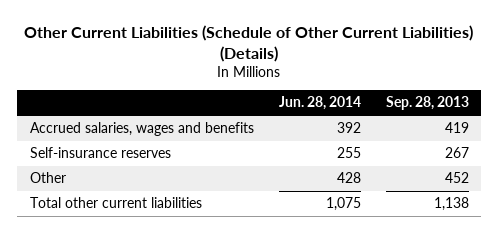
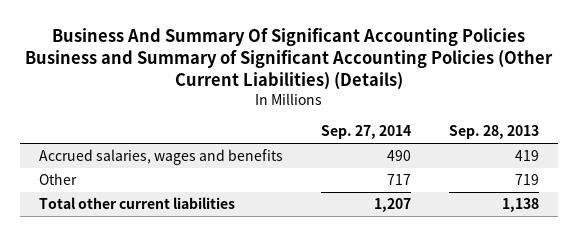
- Other Current Liabilities (Schedule of Other Current Liabilities) (Details)
+ Business And Summary Of Significant Accounting Policies Business and Summary of Significant Accounting Policies (Other Current Liabilities) (Details)
- | Jun. 28, 2014 | Sep. 28, 2013
+ | Sep. 27, 2014 | Sep. 28, 2013
- Self-insurance reserves | 255 | 267
- Other | 428 | 452
+ Other | 717 | 719

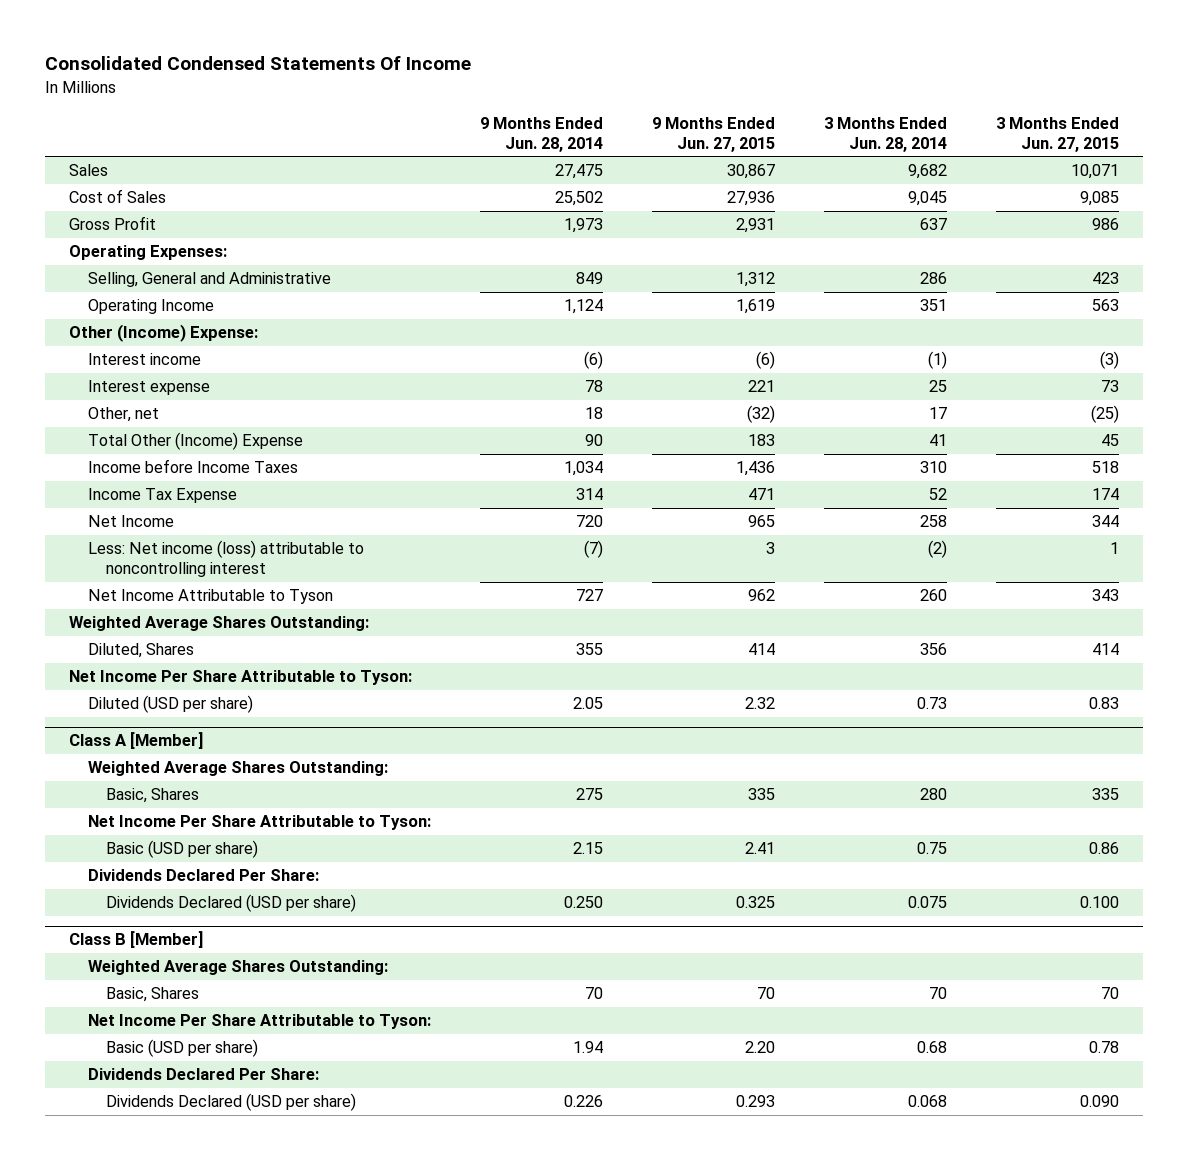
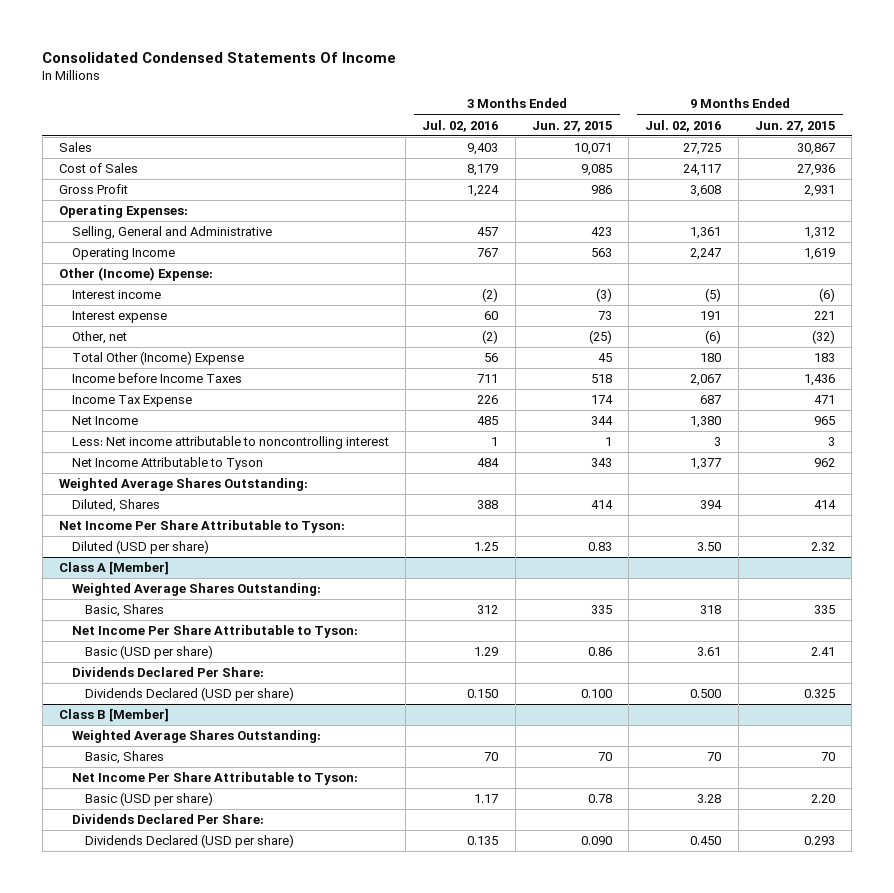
- | 9 Months Ended Jun. 28, 2014 | 9 Months Ended Jun. 27, 2015 | 3 Months Ended Jun. 28, 2014 | 3 Months Ended Jun. 27, 2015
+ | 3 Months Ended Jul. 02, 2016 | 3 Months Ended Jun. 27, 2015 | 9 Months Ended Jul. 02, 2016 | 9 Months Ended Jun. 27, 2015
- Less: Net income (loss) attributable to noncontrolling interest | (7) | 3 | (2) | 1
+ Less: Net income attributable to noncontrolling interest | 1 | 1 | 3 | 3

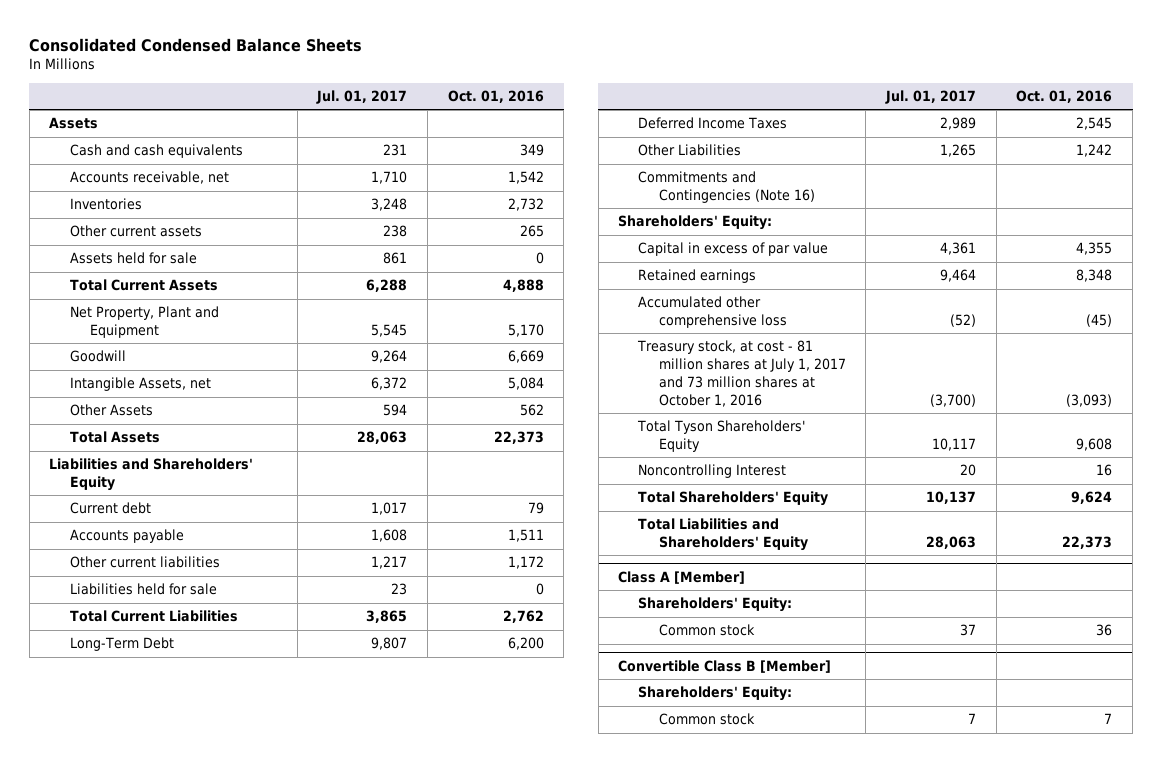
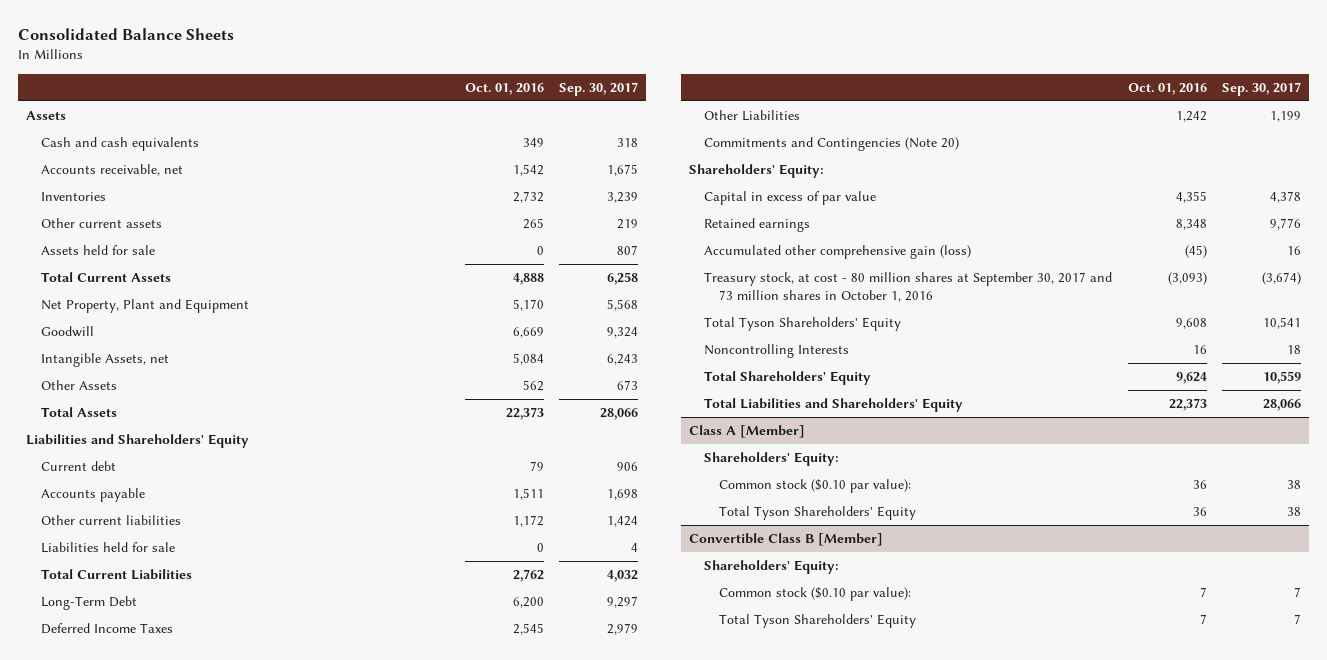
- Consolidated Condensed Balance Sheets
+ Consolidated Balance Sheets
- | Jul. 01, 2017 | Oct. 01, 2016
+ | Oct. 01, 2016 | Sep. 30, 2017
- Commitments and Contingencies (Note 16)
+ Commitments and Contingencies (Note 20)
- Accumulated other comprehensive loss | (52) | (45)
- Treasury stock, at cost - 81 million shares at July 1, 2017 and 73 million shares at October 1, 2016 | (3,700) | (3,093)
+ Accumulated other comprehensive gain (loss) | (45) | 16
+ Treasury stock, at cost - 80 million shares at September 30, 2017 and 73 million shares in October 1, 2016 | (3,093) | (3,674)
- Noncontrolling Interest | 20 | 16
+ Noncontrolling Interests | 16 | 18
@ Class A [Member]
- Common stock | 37 | 36
+ Common stock ($0.10 par value): | 36 | 38
+ Total Tyson Shareholders' Equity | 36 | 38
@ Convertible Class B [Member]
- Common stock | 7 | 7
+ Common stock ($0.10 par value): | 7 | 7
+ Total Tyson Shareholders' Equity | 7 | 7

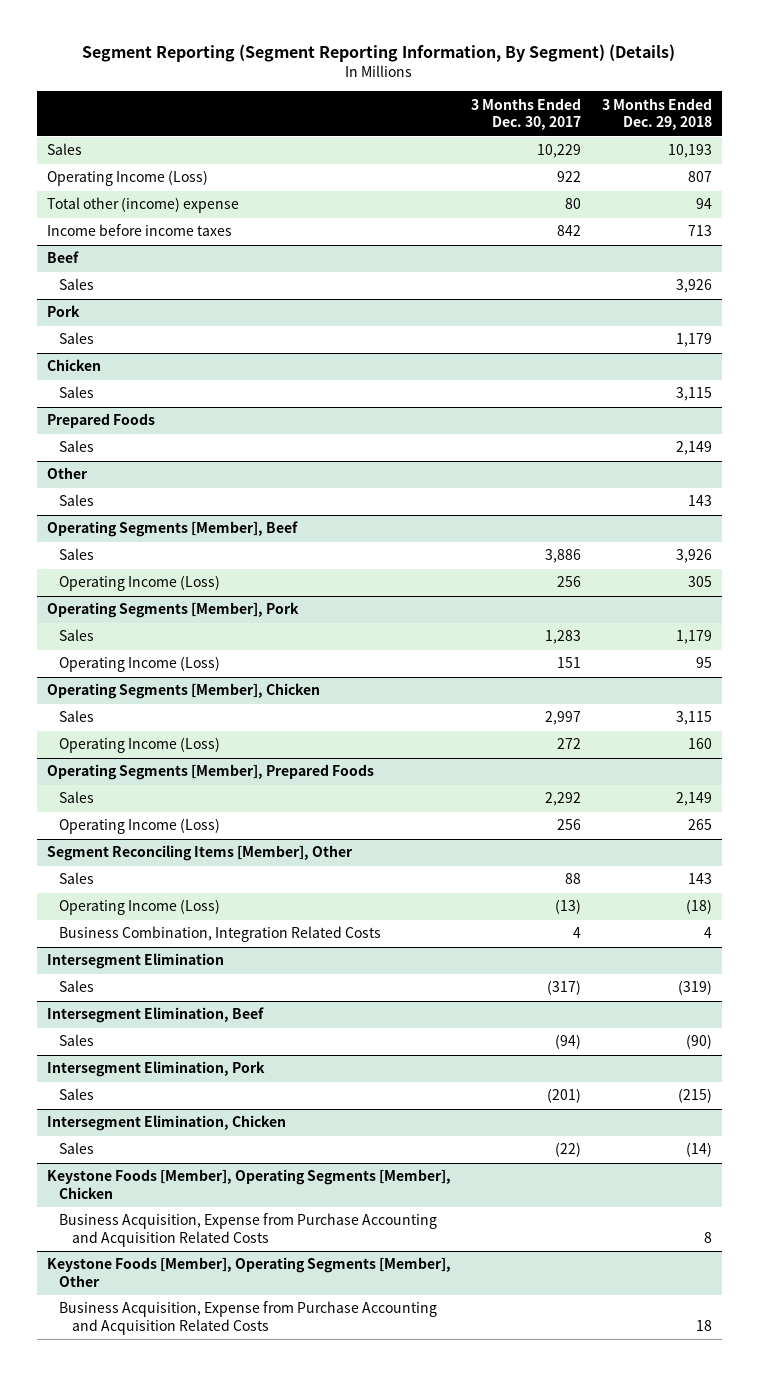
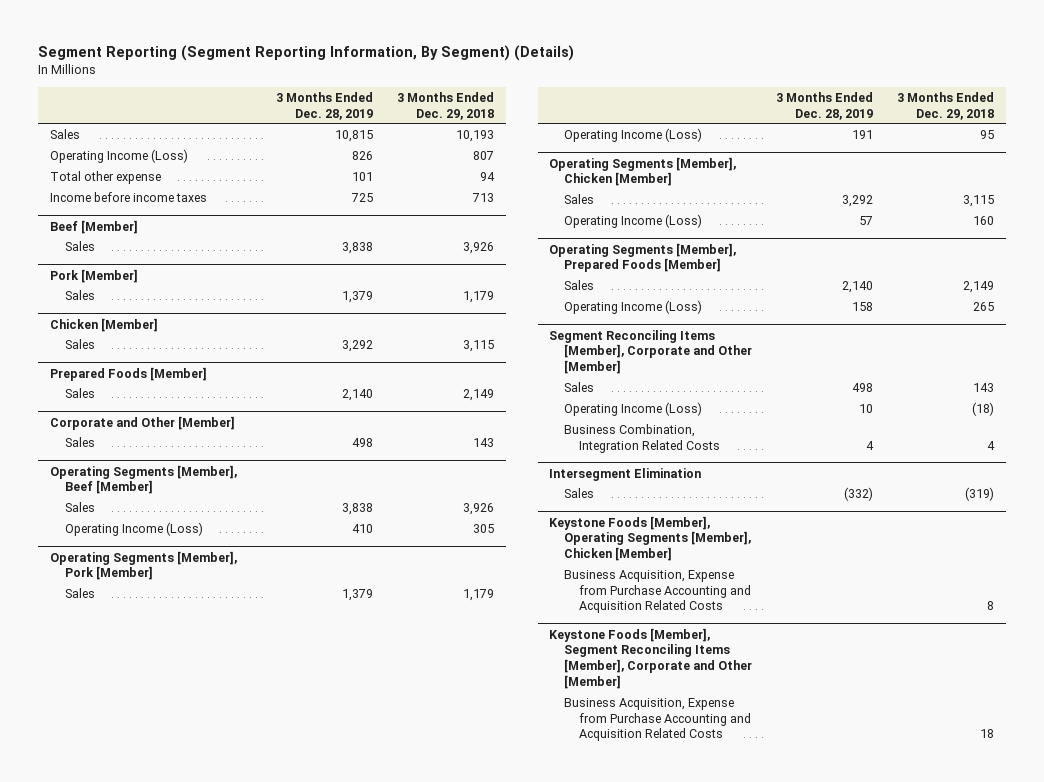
- | 3 Months Ended Dec. 30, 2017 | 3 Months Ended Dec. 29, 2018
+ | 3 Months Ended Dec. 28, 2019 | 3 Months Ended Dec. 29, 2018
- Total other (income) expense | 80 | 94
+ Total other expense | 101 | 94
- Beef
+ Beef [Member]
- Pork
+ Pork [Member]
- Chicken
+ Chicken [Member]
- Prepared Foods
+ Prepared Foods [Member]
- Other
+ Corporate and Other [Member]
- Operating Segments [Member], Beef
+ Operating Segments [Member], Beef [Member]
- Operating Segments [Member], Pork
+ Operating Segments [Member], Pork [Member]
- Operating Segments [Member], Chicken
+ Operating Segments [Member], Chicken [Member]
- Operating Segments [Member], Prepared Foods
+ Operating Segments [Member], Prepared Foods [Member]
- Segment Reconciling Items [Member], Other
+ Segment Reconciling Items [Member], Corporate and Other [Member]
- Intersegment Elimination, Beef
- Sales | (94) | (90)
- Intersegment Elimination, Pork
- Sales | (201) | (215)
- Intersegment Elimination, Chicken
- Sales | (22) | (14)
- Keystone Foods [Member], Operating Segments [Member], Chicken
+ Keystone Foods [Member], Operating Segments [Member], Chicken [Member]
- Keystone Foods [Member], Operating Segments [Member], Other
+ Keystone Foods [Member], Segment Reconciling Items [Member], Corporate and Other [Member]

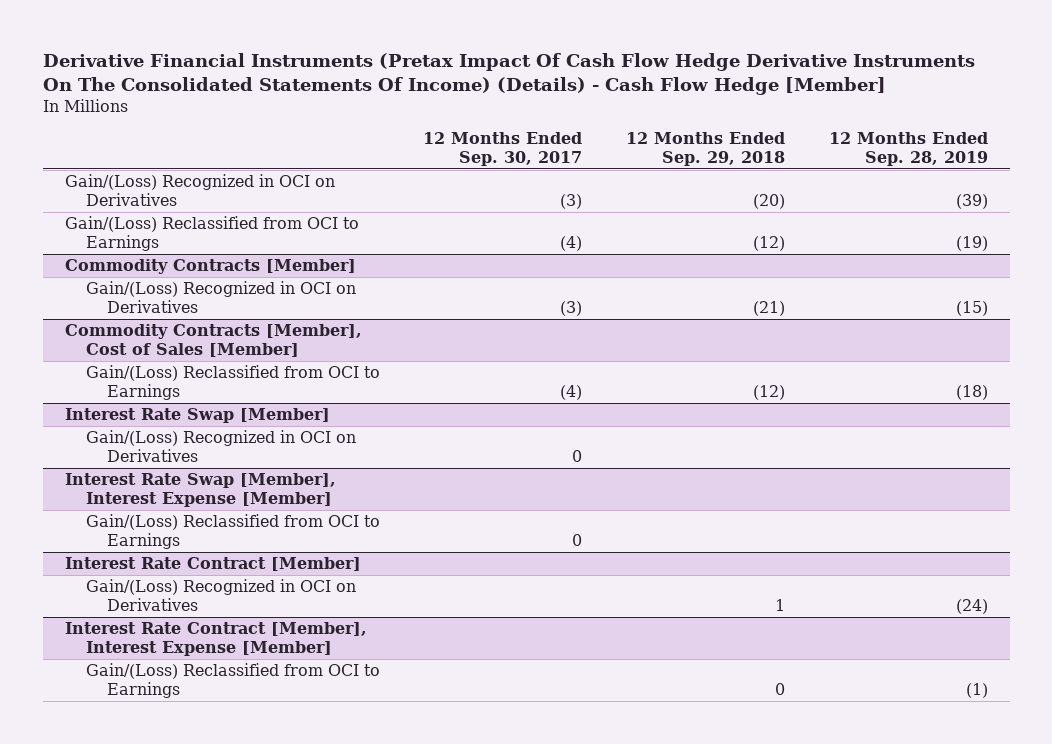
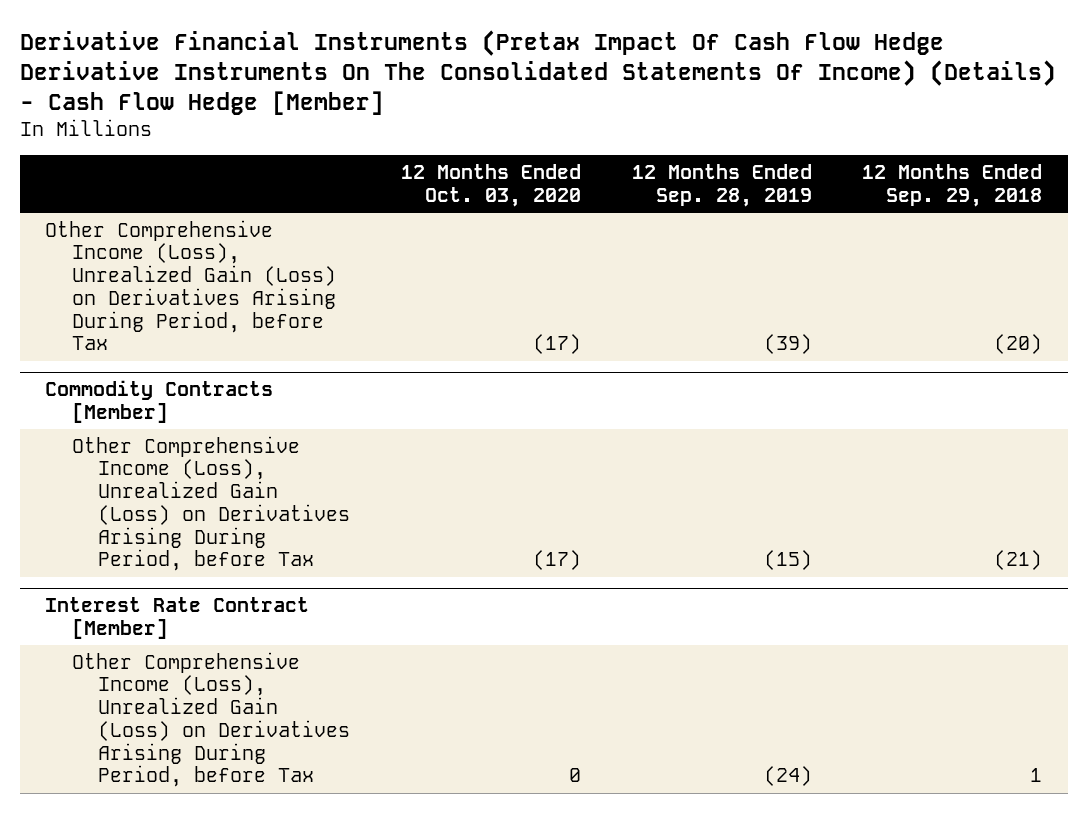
- | 12 Months Ended Sep. 30, 2017 | 12 Months Ended Sep. 29, 2018 | 12 Months Ended Sep. 28, 2019
+ | 12 Months Ended Oct. 03, 2020 | 12 Months Ended Sep. 28, 2019 | 12 Months Ended Sep. 29, 2018
- Gain/(Loss) Recognized in OCI on Derivatives | (3) | (20) | (39)
- Gain/(Loss) Reclassified from OCI to Earnings | (4) | (12) | (19)
+ Other Comprehensive Income (Loss), Unrealized Gain (Loss) on Derivatives Arising During Period, before Tax | (17) | (39) | (20)
@ Commodity Contracts [Member]
- Gain/(Loss) Recognized in OCI on Derivatives | (3) | (21) | (15)
- Commodity Contracts [Member], Cost of Sales [Member]
- Gain/(Loss) Reclassified from OCI to Earnings | (4) | (12) | (18)
- Interest Rate Swap [Member]
- Gain/(Loss) Recognized in OCI on Derivatives | 0 | |
- Interest Rate Swap [Member], Interest Expense [Member]
- Gain/(Loss) Reclassified from OCI to Earnings | 0 | |
@ Commodity Contracts [Member]
+ Other Comprehensive Income (Loss), Unrealized Gain (Loss) on Derivatives Arising During Period, before Tax | (17) | (15) | (21)
@ Interest Rate Contract [Member]
- Gain/(Loss) Recognized in OCI on Derivatives | | 1 | (24)
- Interest Rate Contract [Member], Interest Expense [Member]
- Gain/(Loss) Reclassified from OCI to Earnings | | 0 | (1)
@ Interest Rate Contract [Member]
+ Other Comprehensive Income (Loss), Unrealized Gain (Loss) on Derivatives Arising During Period, before Tax | 0 | (24) | 1

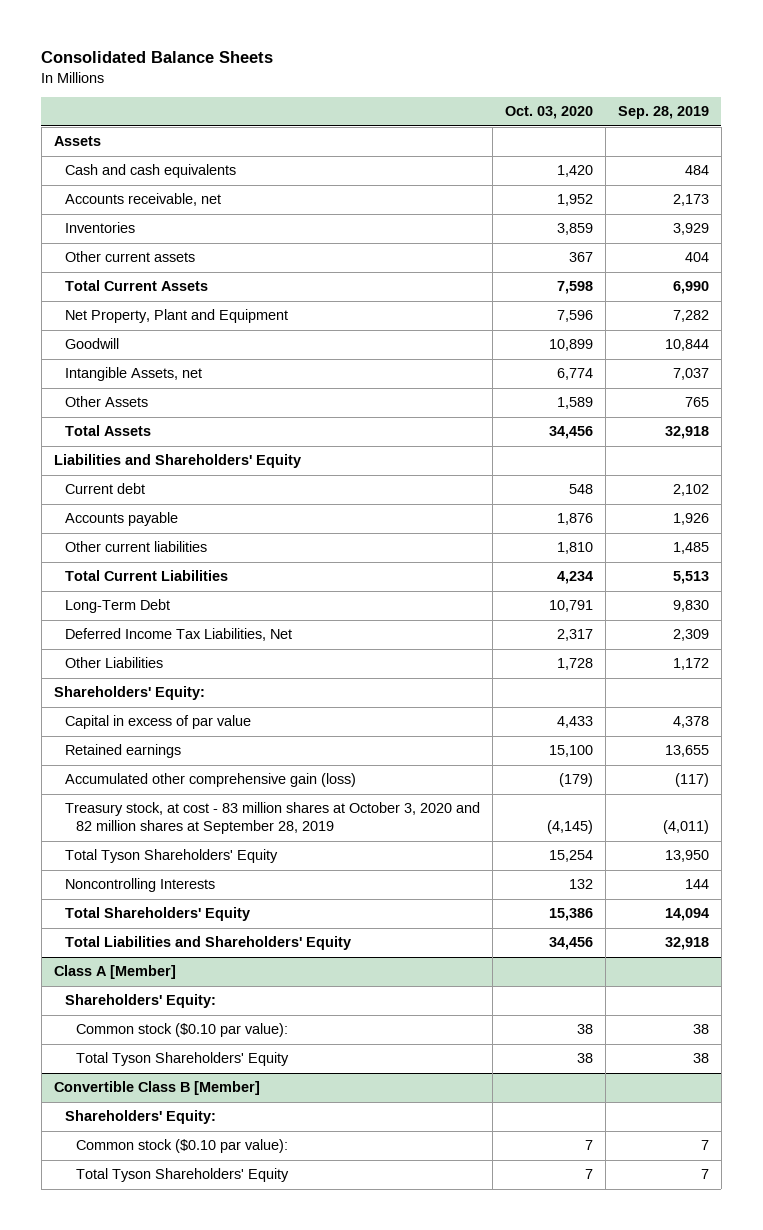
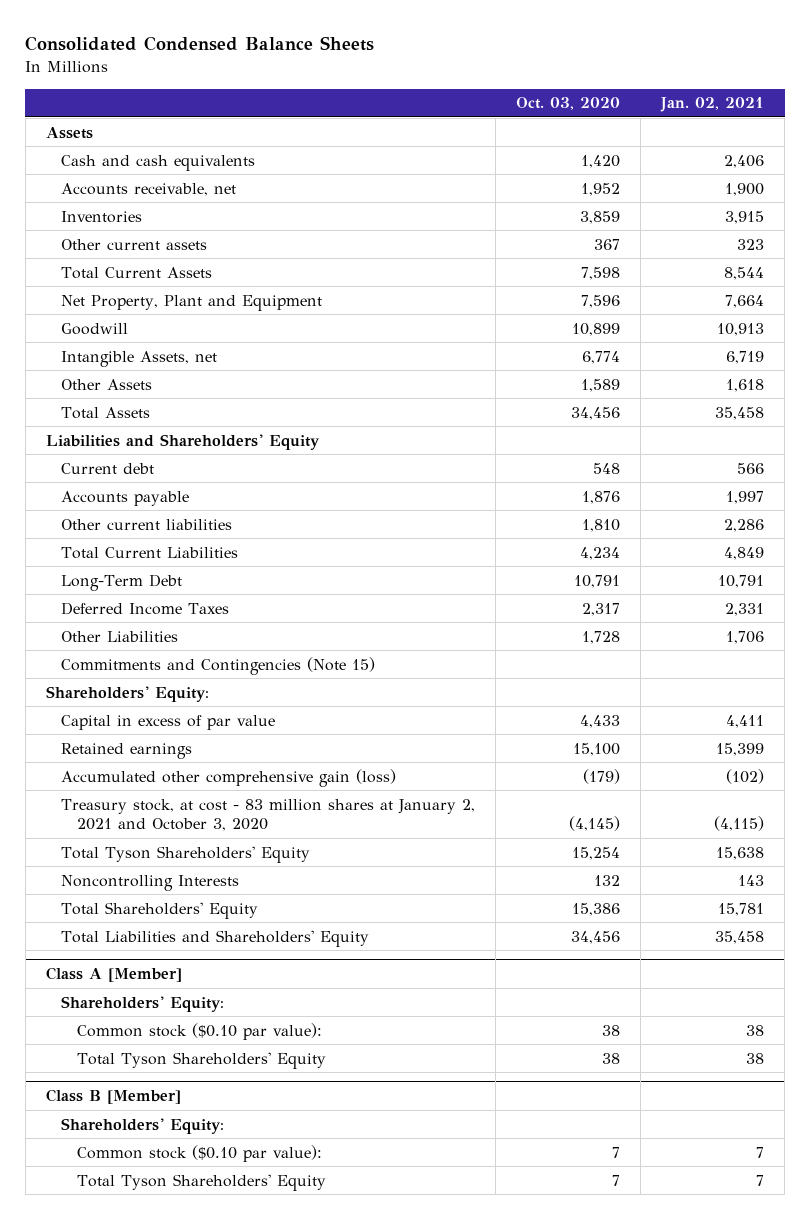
- Consolidated Balance Sheets
+ Consolidated Condensed Balance Sheets
- | Oct. 03, 2020 | Sep. 28, 2019
+ | Oct. 03, 2020 | Jan. 02, 2021
- Deferred Income Tax Liabilities, Net | 2,317 | 2,309
+ Deferred Income Taxes | 2,317 | 2,331
+ Commitments and Contingencies (Note 15)
- Treasury stock, at cost - 83 million shares at October 3, 2020 and 82 million shares at September 28, 2019 | (4,145) | (4,011)
+ Treasury stock, at cost - 83 million shares at January 2, 2021 and October 3, 2020 | (4,145) | (4,115)
- Convertible Class B [Member]
+ Class B [Member]

